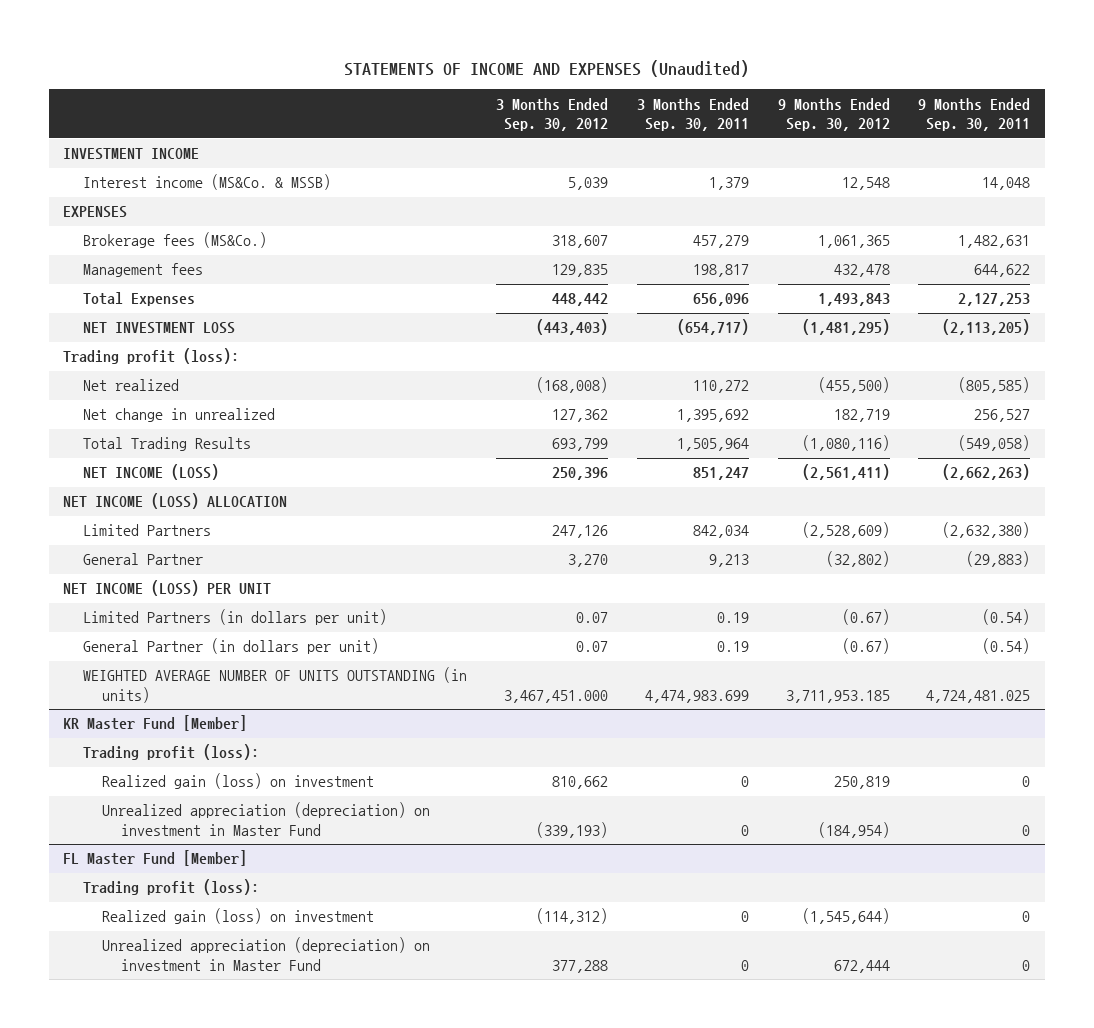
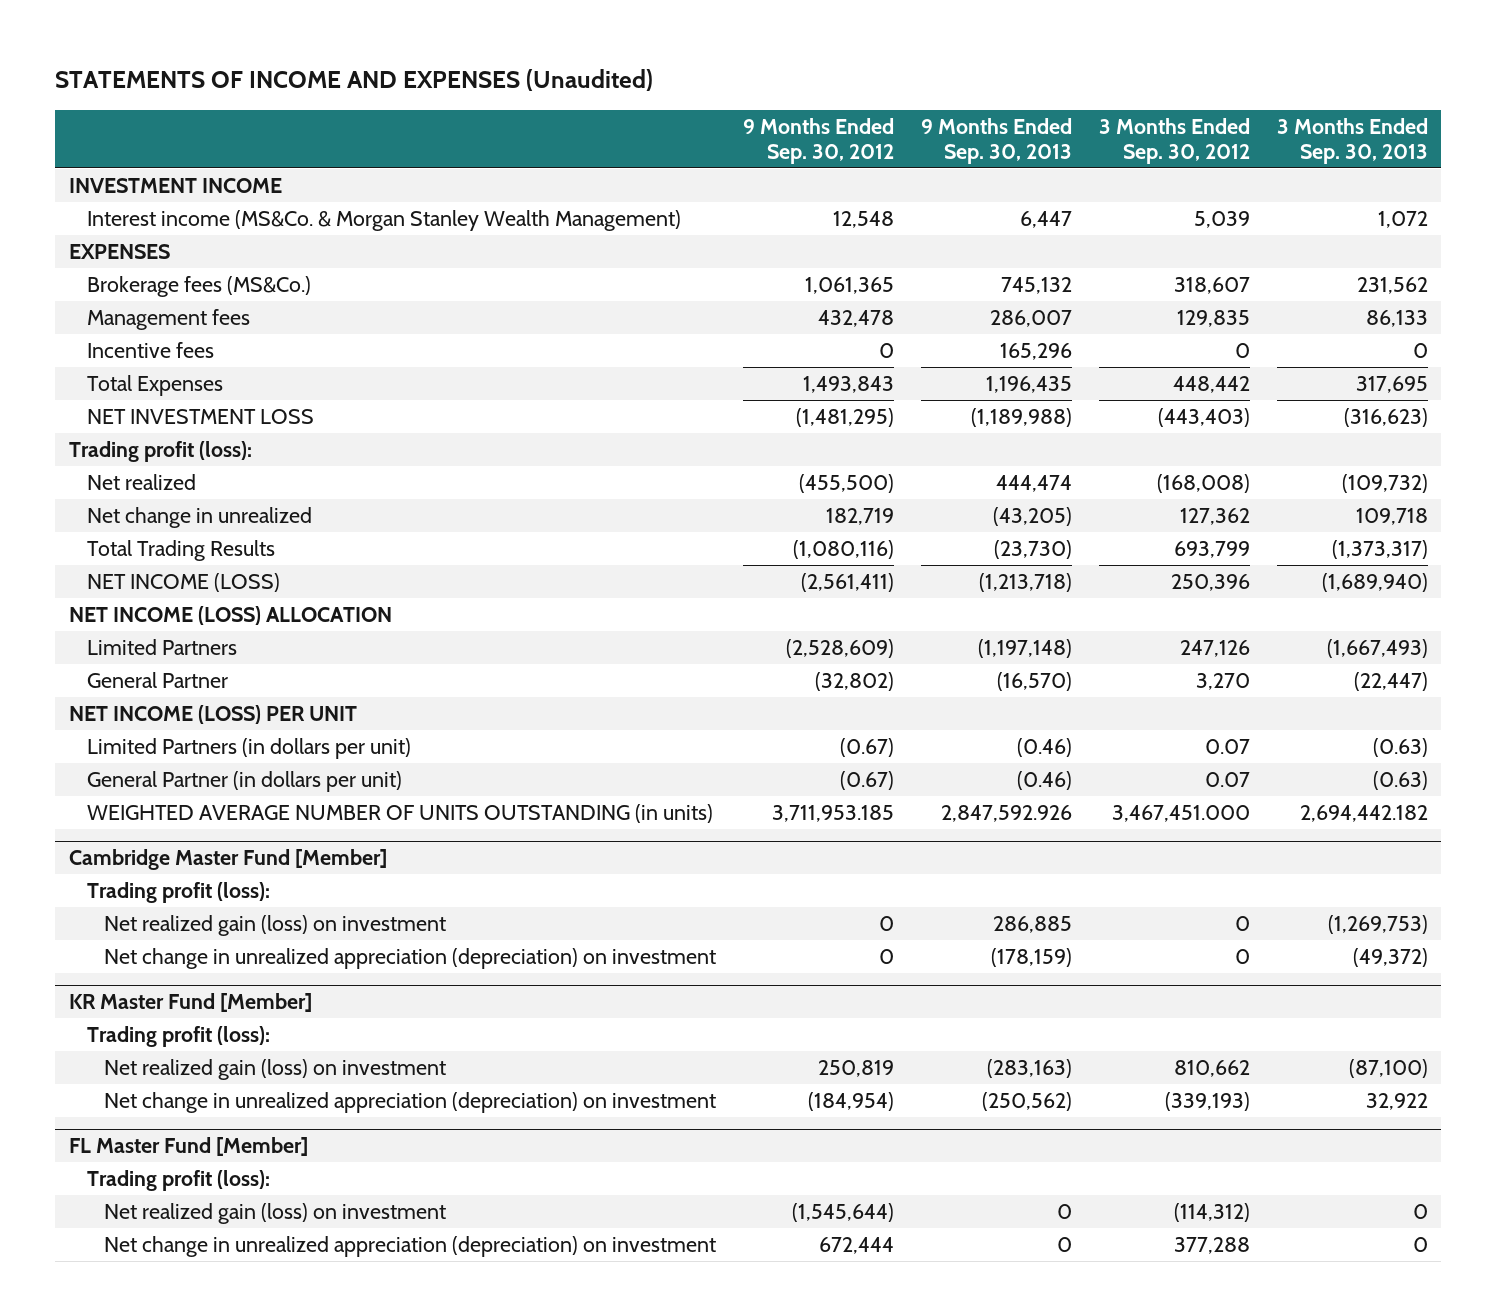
- | 3 Months Ended Sep. 30, 2012 | 3 Months Ended Sep. 30, 2011 | 9 Months Ended Sep. 30, 2012 | 9 Months Ended Sep. 30, 2011
+ | 9 Months Ended Sep. 30, 2012 | 9 Months Ended Sep. 30, 2013 | 3 Months Ended Sep. 30, 2012 | 3 Months Ended Sep. 30, 2013
- Interest income (MS&Co. & MSSB) | 5,039 | 1,379 | 12,548 | 14,048
+ Interest income (MS&Co. & Morgan Stanley Wealth Management) | 12,548 | 6,447 | 5,039 | 1,072
+ Incentive fees | 0 | 165,296 | 0 | 0
+ Cambridge Master Fund [Member]
+ Trading profit (loss):
+ Net realized gain (loss) on investment | 0 | 286,885 | 0 | (1,269,753)
+ Net change in unrealized appreciation (depreciation) on investment | 0 | (178,159) | 0 | (49,372)
@ KR Master Fund [Member]
- Realized gain (loss) on investment | 810,662 | 0 | 250,819 | 0
- Unrealized appreciation (depreciation) on investment in Master Fund | (339,193) | 0 | (184,954) | 0
+ Net realized gain (loss) on investment | 250,819 | (283,163) | 810,662 | (87,100)
+ Net change in unrealized appreciation (depreciation) on investment | (184,954) | (250,562) | (339,193) | 32,922
@ FL Master Fund [Member]
- Realized gain (loss) on investment | (114,312) | 0 | (1,545,644) | 0
- Unrealized appreciation (depreciation) on investment in Master Fund | 377,288 | 0 | 672,444 | 0
+ Net realized gain (loss) on investment | (1,545,644) | 0 | (114,312) | 0
+ Net change in unrealized appreciation (depreciation) on investment | 672,444 | 0 | 377,288 | 0

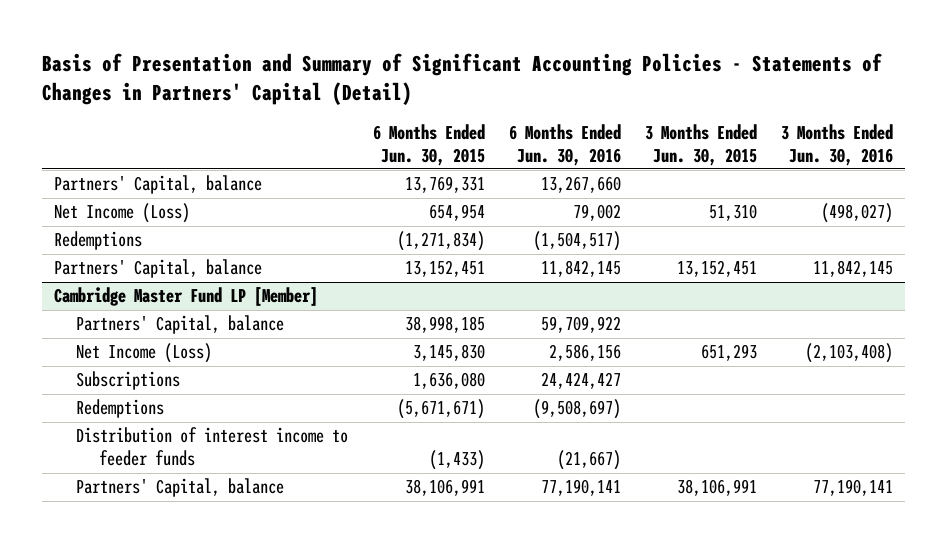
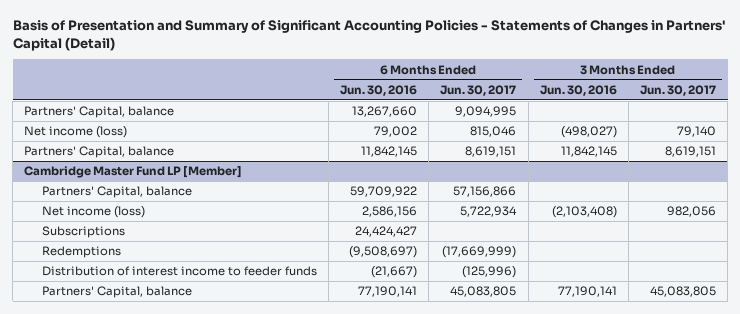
- | 6 Months Ended Jun. 30, 2015 | 6 Months Ended Jun. 30, 2016 | 3 Months Ended Jun. 30, 2015 | 3 Months Ended Jun. 30, 2016
+ | 6 Months Ended Jun. 30, 2016 | 6 Months Ended Jun. 30, 2017 | 3 Months Ended Jun. 30, 2016 | 3 Months Ended Jun. 30, 2017
- Net Income (Loss) | 654,954 | 79,002 | 51,310 | (498,027)
- Redemptions | (1,271,834) | (1,504,517) | |
+ Net income (loss) | 79,002 | 815,046 | (498,027) | 79,140
@ Cambridge Master Fund LP [Member]
- Net Income (Loss) | 3,145,830 | 2,586,156 | 651,293 | (2,103,408)
+ Net income (loss) | 2,586,156 | 5,722,934 | (2,103,408) | 982,056

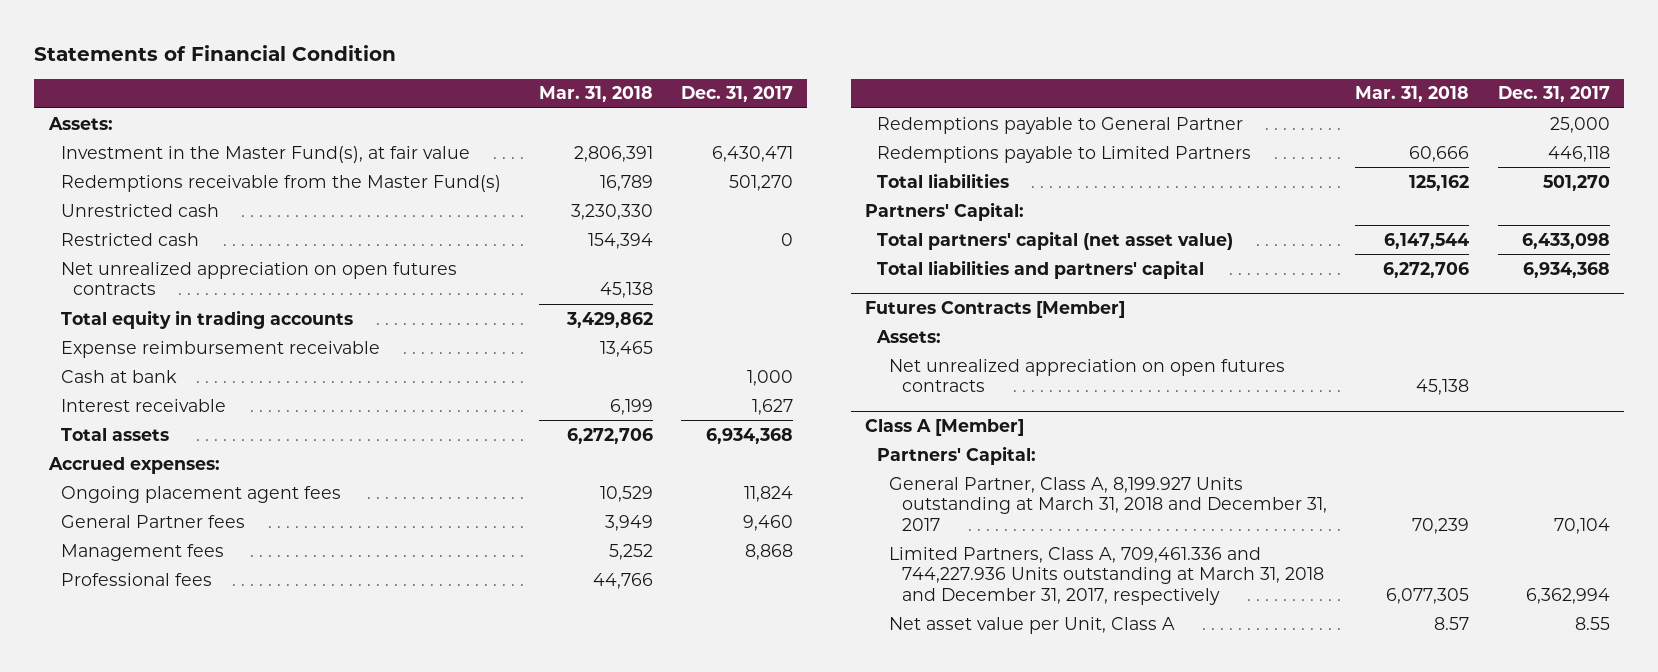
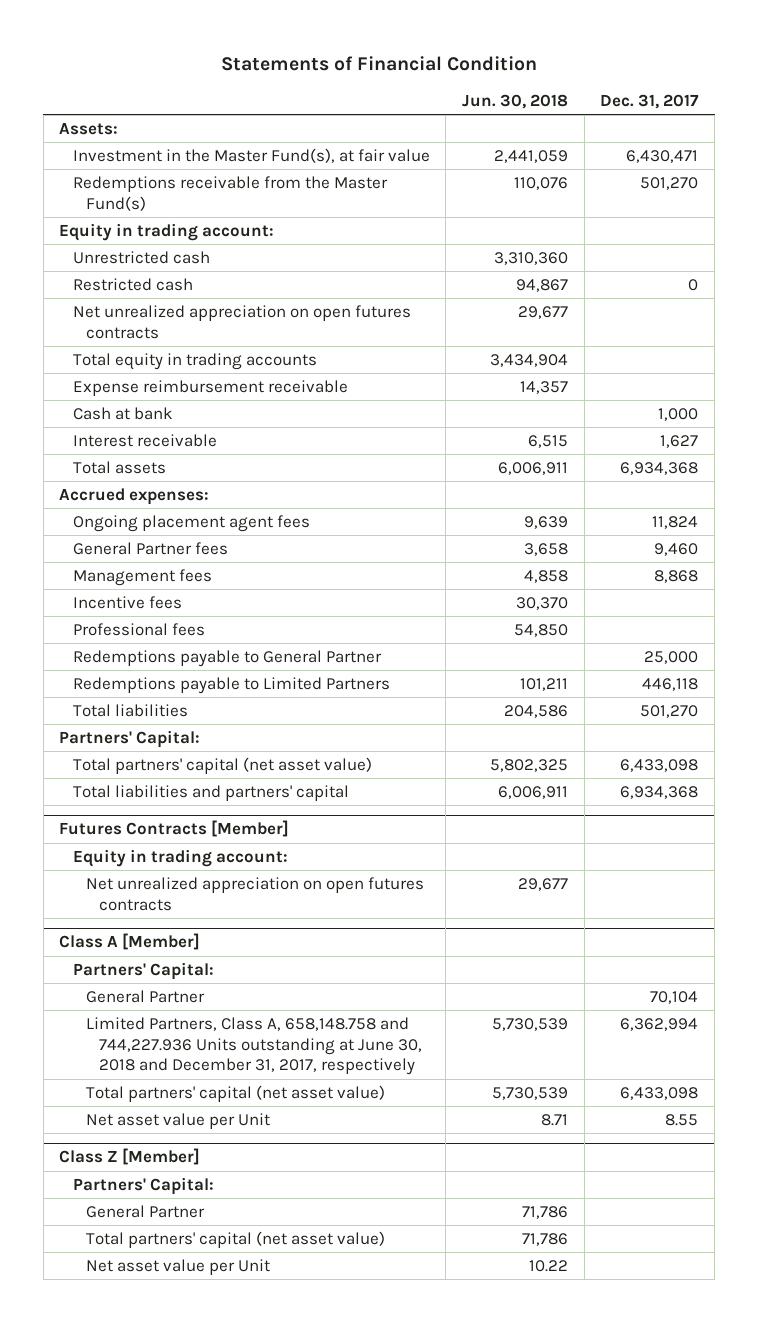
- | Mar. 31, 2018 | Dec. 31, 2017
+ | Jun. 30, 2018 | Dec. 31, 2017
+ Equity in trading account:
+ Incentive fees | 30,370 |
@ Futures Contracts [Member]
- Assets:
+ Equity in trading account:
@ Class A [Member]
- General Partner, Class A, 8,199.927 Units outstanding at March 31, 2018 and December 31, 2017 | 70,239 | 70,104
- Limited Partners, Class A, 709,461.336 and 744,227.936 Units outstanding at March 31, 2018 and December 31, 2017, respectively | 6,077,305 | 6,362,994
- Net asset value per Unit, Class A | 8.57 | 8.55
+ General Partner | | 70,104
+ Limited Partners, Class A, 658,148.758 and 744,227.936 Units outstanding at June 30, 2018 and December 31, 2017, respectively | 5,730,539 | 6,362,994
+ Total partners' capital (net asset value) | 5,730,539 | 6,433,098
+ Net asset value per Unit | 8.71 | 8.55
+ Class Z [Member]
+ Partners' Capital:
+ General Partner | 71,786 |
+ Total partners' capital (net asset value) | 71,786 |
+ Net asset value per Unit | 10.22 |

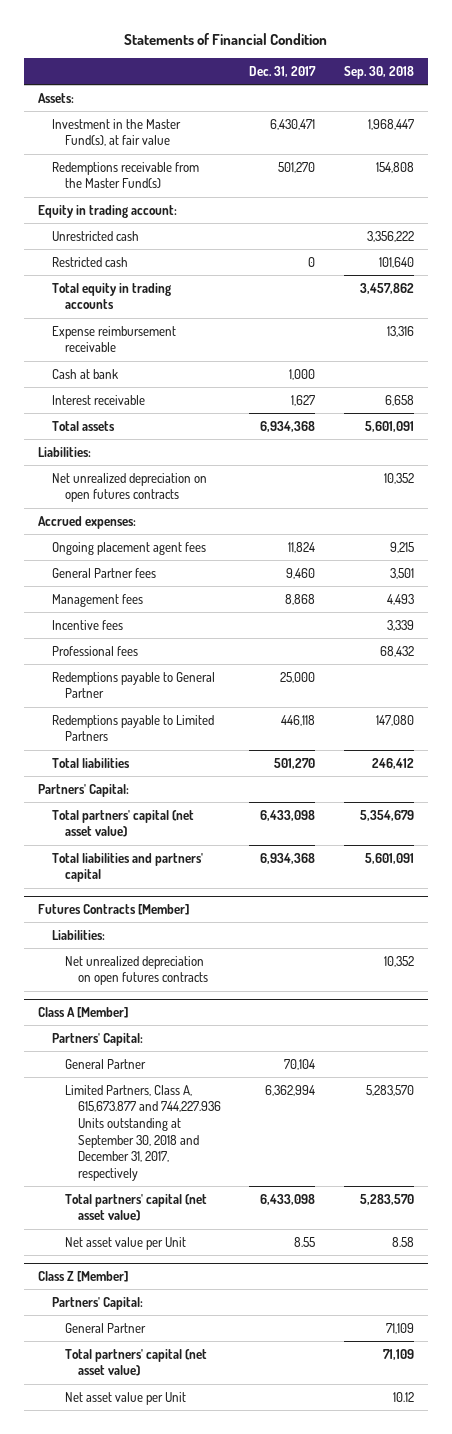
- | Jun. 30, 2018 | Dec. 31, 2017
+ | Dec. 31, 2017 | Sep. 30, 2018
- Net unrealized appreciation on open futures contracts | 29,677 |
+ Liabilities:
+ Net unrealized depreciation on open futures contracts | | 10,352
@ Futures Contracts [Member]
- Equity in trading account:
- Net unrealized appreciation on open futures contracts | 29,677 |
+ Liabilities:
+ Net unrealized depreciation on open futures contracts | | 10,352
@ Class A [Member]
- Limited Partners, Class A, 658,148.758 and 744,227.936 Units outstanding at June 30, 2018 and December 31, 2017, respectively | 5,730,539 | 6,362,994
+ Limited Partners, Class A, 615,673.877 and 744,227.936 Units outstanding at September 30, 2018 and December 31, 2017, respectively | 6,362,994 | 5,283,570

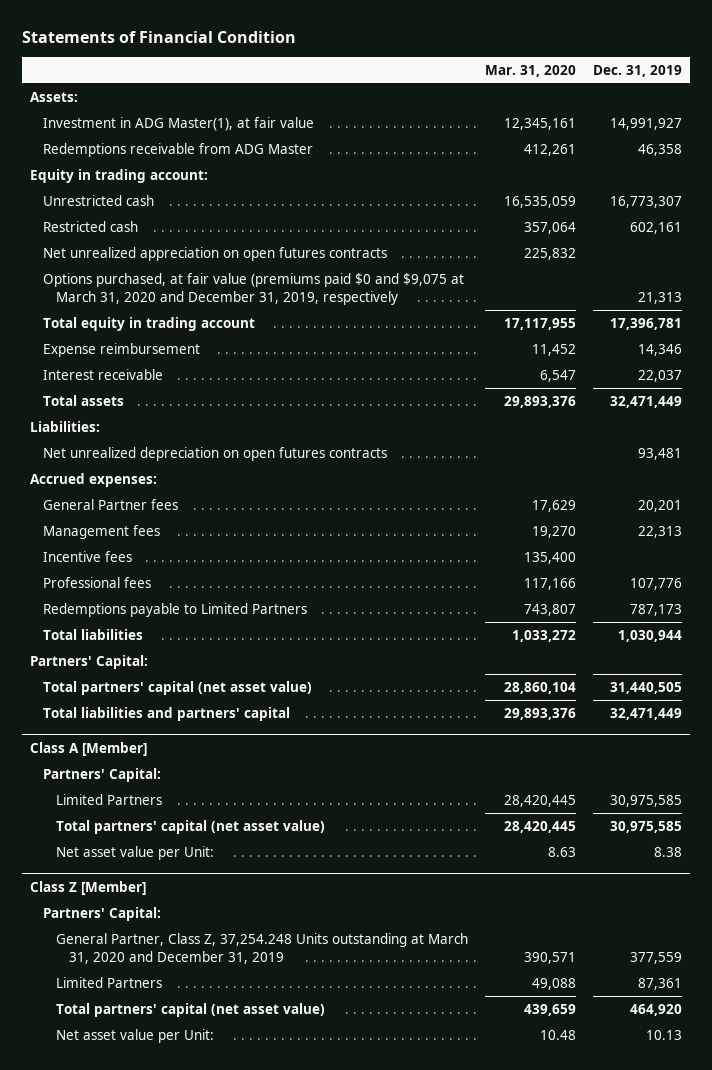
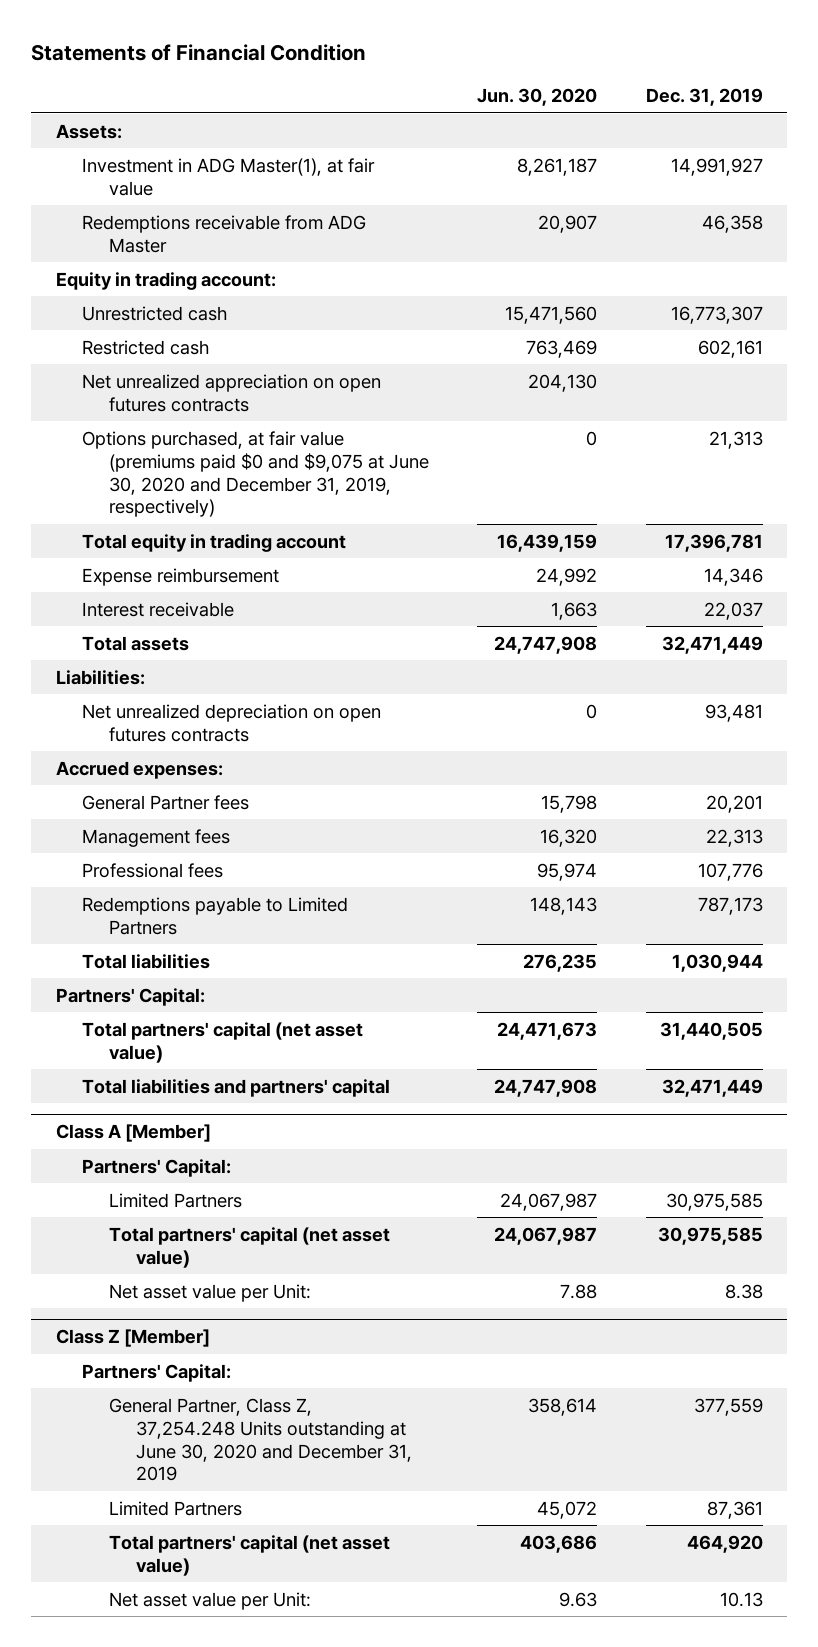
- | Mar. 31, 2020 | Dec. 31, 2019
+ | Jun. 30, 2020 | Dec. 31, 2019
- Options purchased, at fair value (premiums paid $0 and $9,075 at March 31, 2020 and December 31, 2019, respectively | | 21,313
+ Options purchased, at fair value (premiums paid $0 and $9,075 at June 30, 2020 and December 31, 2019, respectively) | 0 | 21,313
- Incentive fees | 135,400 |
@ Class Z [Member]
- General Partner, Class Z, 37,254.248 Units outstanding at March 31, 2020 and December 31, 2019 | 390,571 | 377,559
+ General Partner, Class Z, 37,254.248 Units outstanding at June 30, 2020 and December 31, 2019 | 358,614 | 377,559

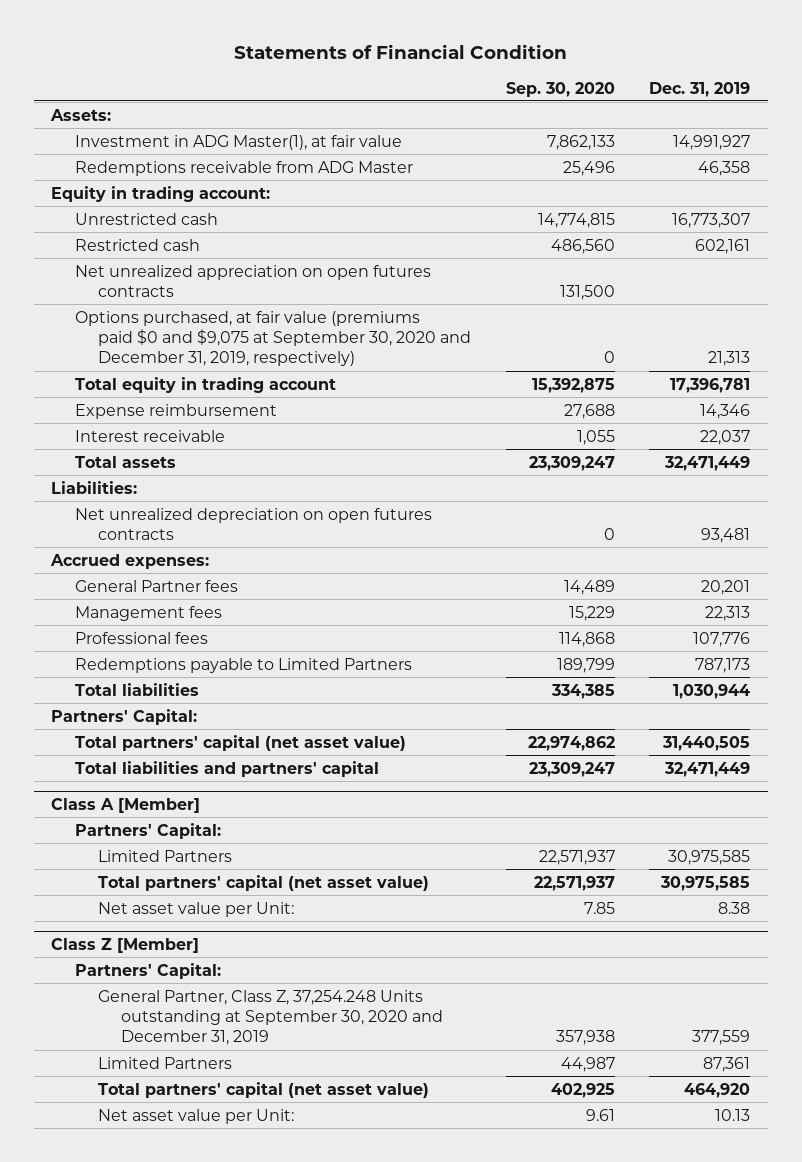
- | Jun. 30, 2020 | Dec. 31, 2019
+ | Sep. 30, 2020 | Dec. 31, 2019
- Options purchased, at fair value (premiums paid $0 and $9,075 at June 30, 2020 and December 31, 2019, respectively) | 0 | 21,313
+ Options purchased, at fair value (premiums paid $0 and $9,075 at September 30, 2020 and December 31, 2019, respectively) | 0 | 21,313
@ Class Z [Member]
- General Partner, Class Z, 37,254.248 Units outstanding at June 30, 2020 and December 31, 2019 | 358,614 | 377,559
+ General Partner, Class Z, 37,254.248 Units outstanding at September 30, 2020 and December 31, 2019 | 357,938 | 377,559

